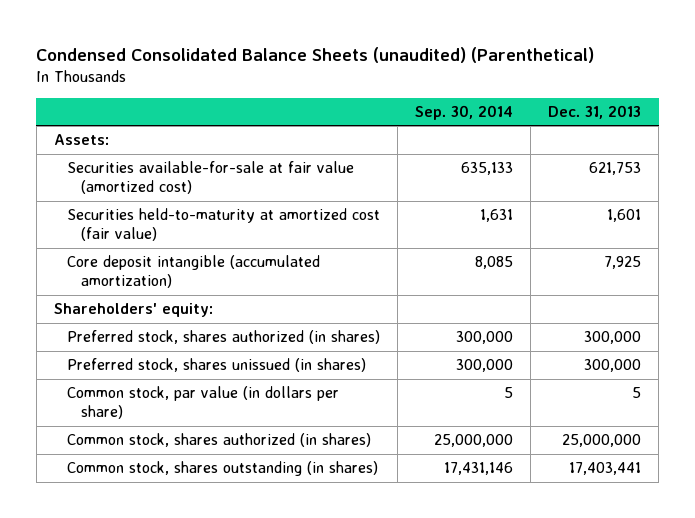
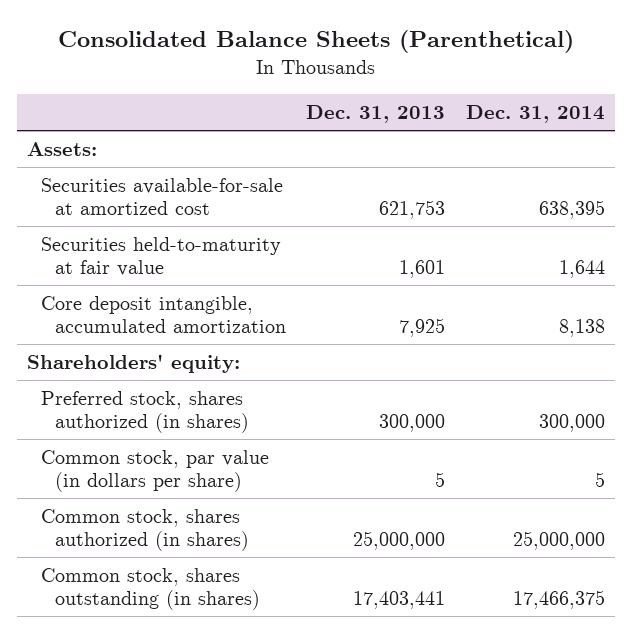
- Condensed Consolidated Balance Sheets (unaudited) (Parenthetical)
+ Consolidated Balance Sheets (Parenthetical)
- | Sep. 30, 2014 | Dec. 31, 2013
+ | Dec. 31, 2013 | Dec. 31, 2014
- Securities available-for-sale at fair value (amortized cost) | 635,133 | 621,753
- Securities held-to-maturity at amortized cost (fair value) | 1,631 | 1,601
- Core deposit intangible (accumulated amortization) | 8,085 | 7,925
+ Securities available-for-sale at amortized cost | 621,753 | 638,395
+ Securities held-to-maturity at fair value | 1,601 | 1,644
+ Core deposit intangible, accumulated amortization | 7,925 | 8,138
- Preferred stock, shares unissued (in shares) | 300,000 | 300,000

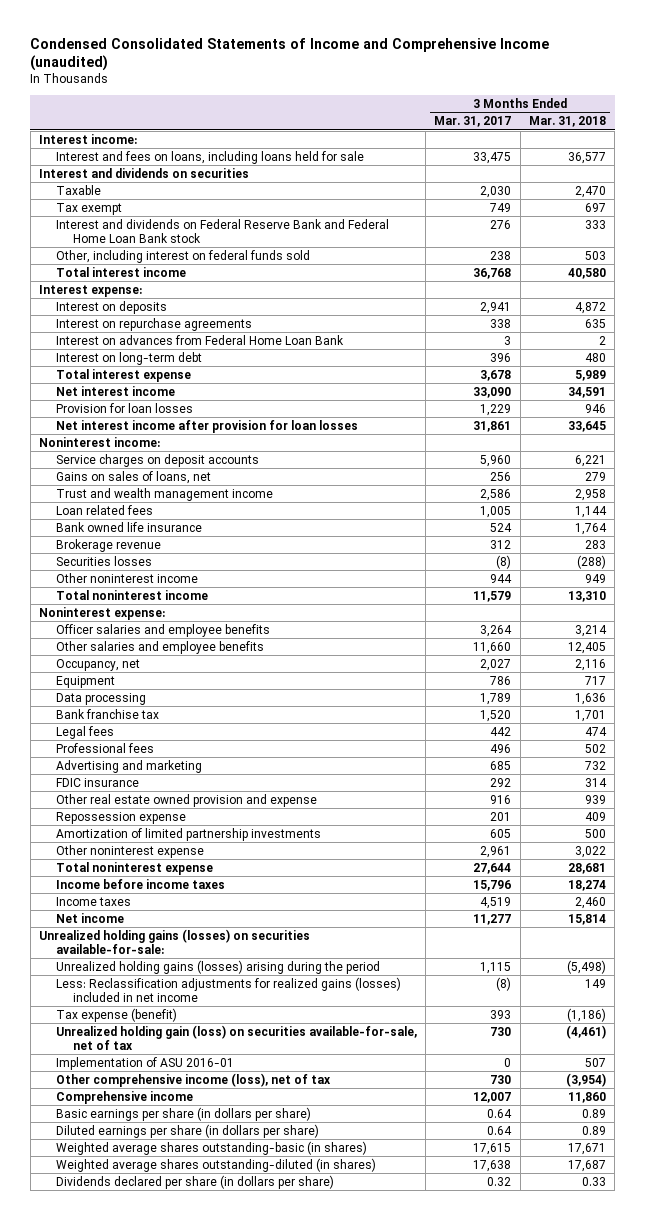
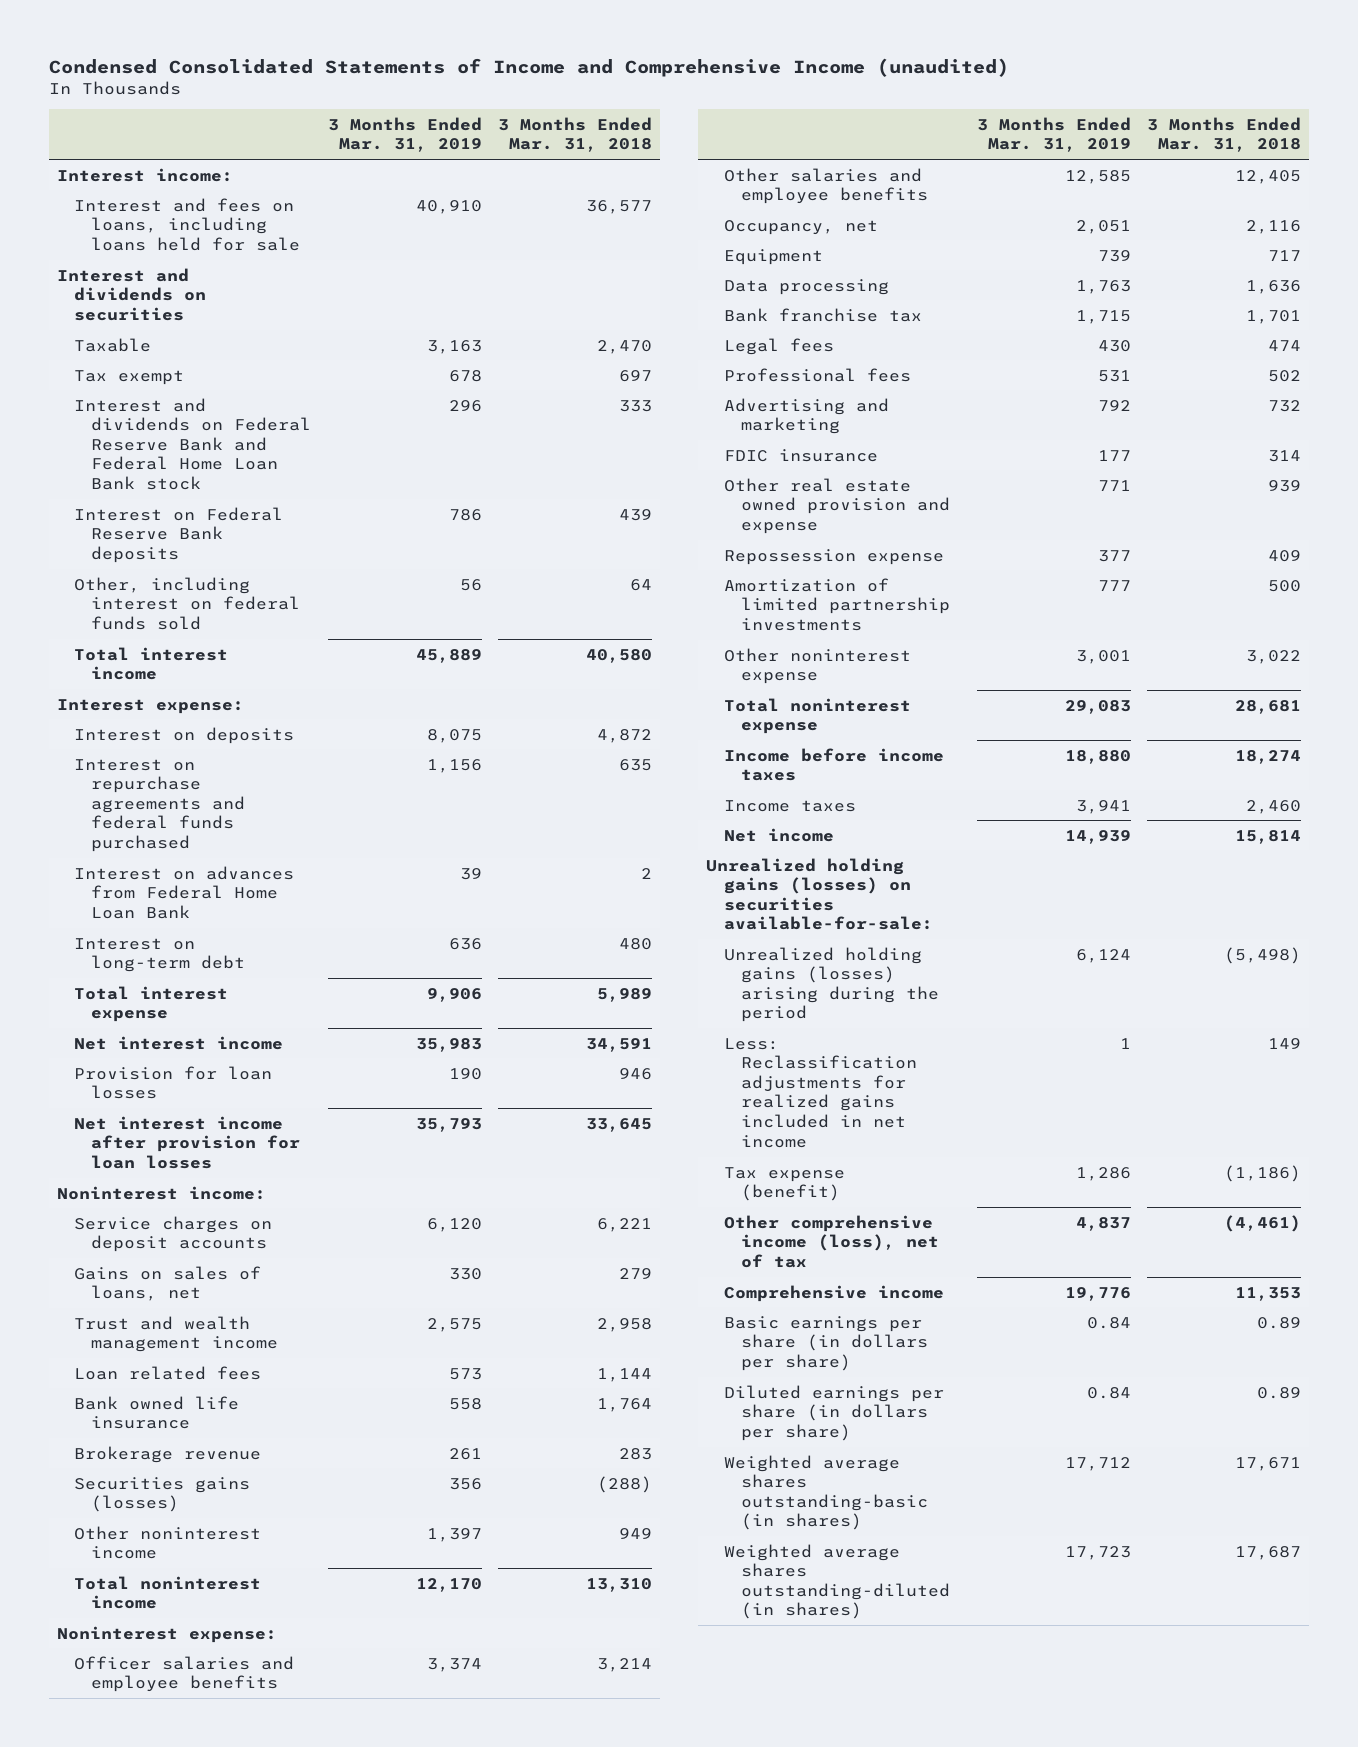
- | 3 Months Ended Mar. 31, 2017 | 3 Months Ended Mar. 31, 2018
+ | 3 Months Ended Mar. 31, 2019 | 3 Months Ended Mar. 31, 2018
- Other, including interest on federal funds sold | 238 | 503
+ Interest on Federal Reserve Bank deposits | 786 | 439
+ Other, including interest on federal funds sold | 56 | 64
- Interest on repurchase agreements | 338 | 635
+ Interest on repurchase agreements and federal funds purchased | 1,156 | 635
- Securities losses | (8) | (288)
+ Securities gains (losses) | 356 | (288)
- Less: Reclassification adjustments for realized gains (losses) included in net income | (8) | 149
+ Less: Reclassification adjustments for realized gains included in net income | 1 | 149
- Unrealized holding gain (loss) on securities available-for-sale, net of tax | 730 | (4,461)
- Implementation of ASU 2016-01 | 0 | 507
- Other comprehensive income (loss), net of tax | 730 | (3,954)
- Comprehensive income | 12,007 | 11,860
+ Other comprehensive income (loss), net of tax | 4,837 | (4,461)
+ Comprehensive income | 19,776 | 11,353
- Dividends declared per share (in dollars per share) | 0.32 | 0.33

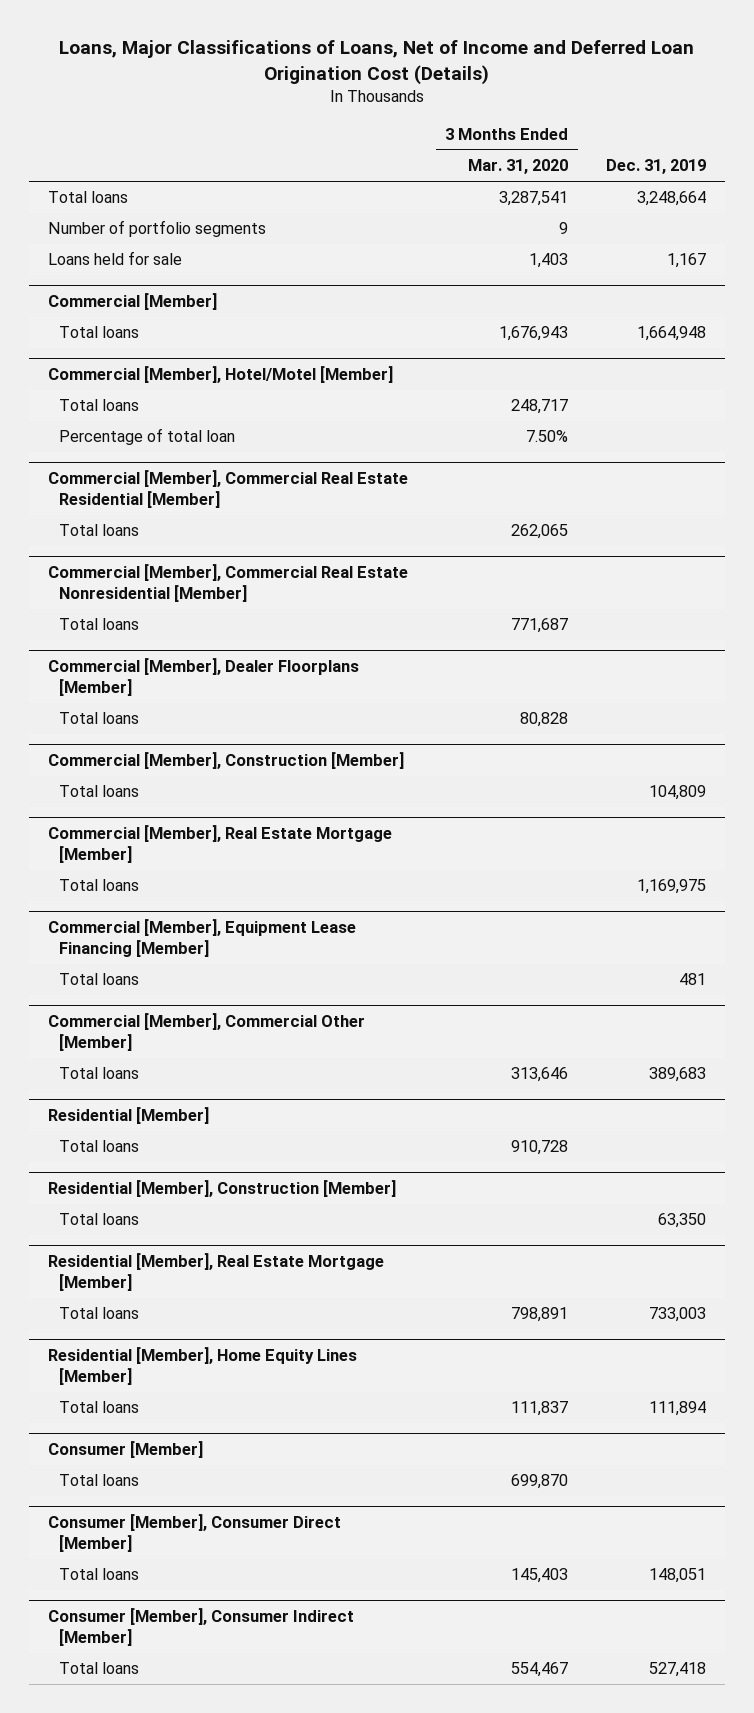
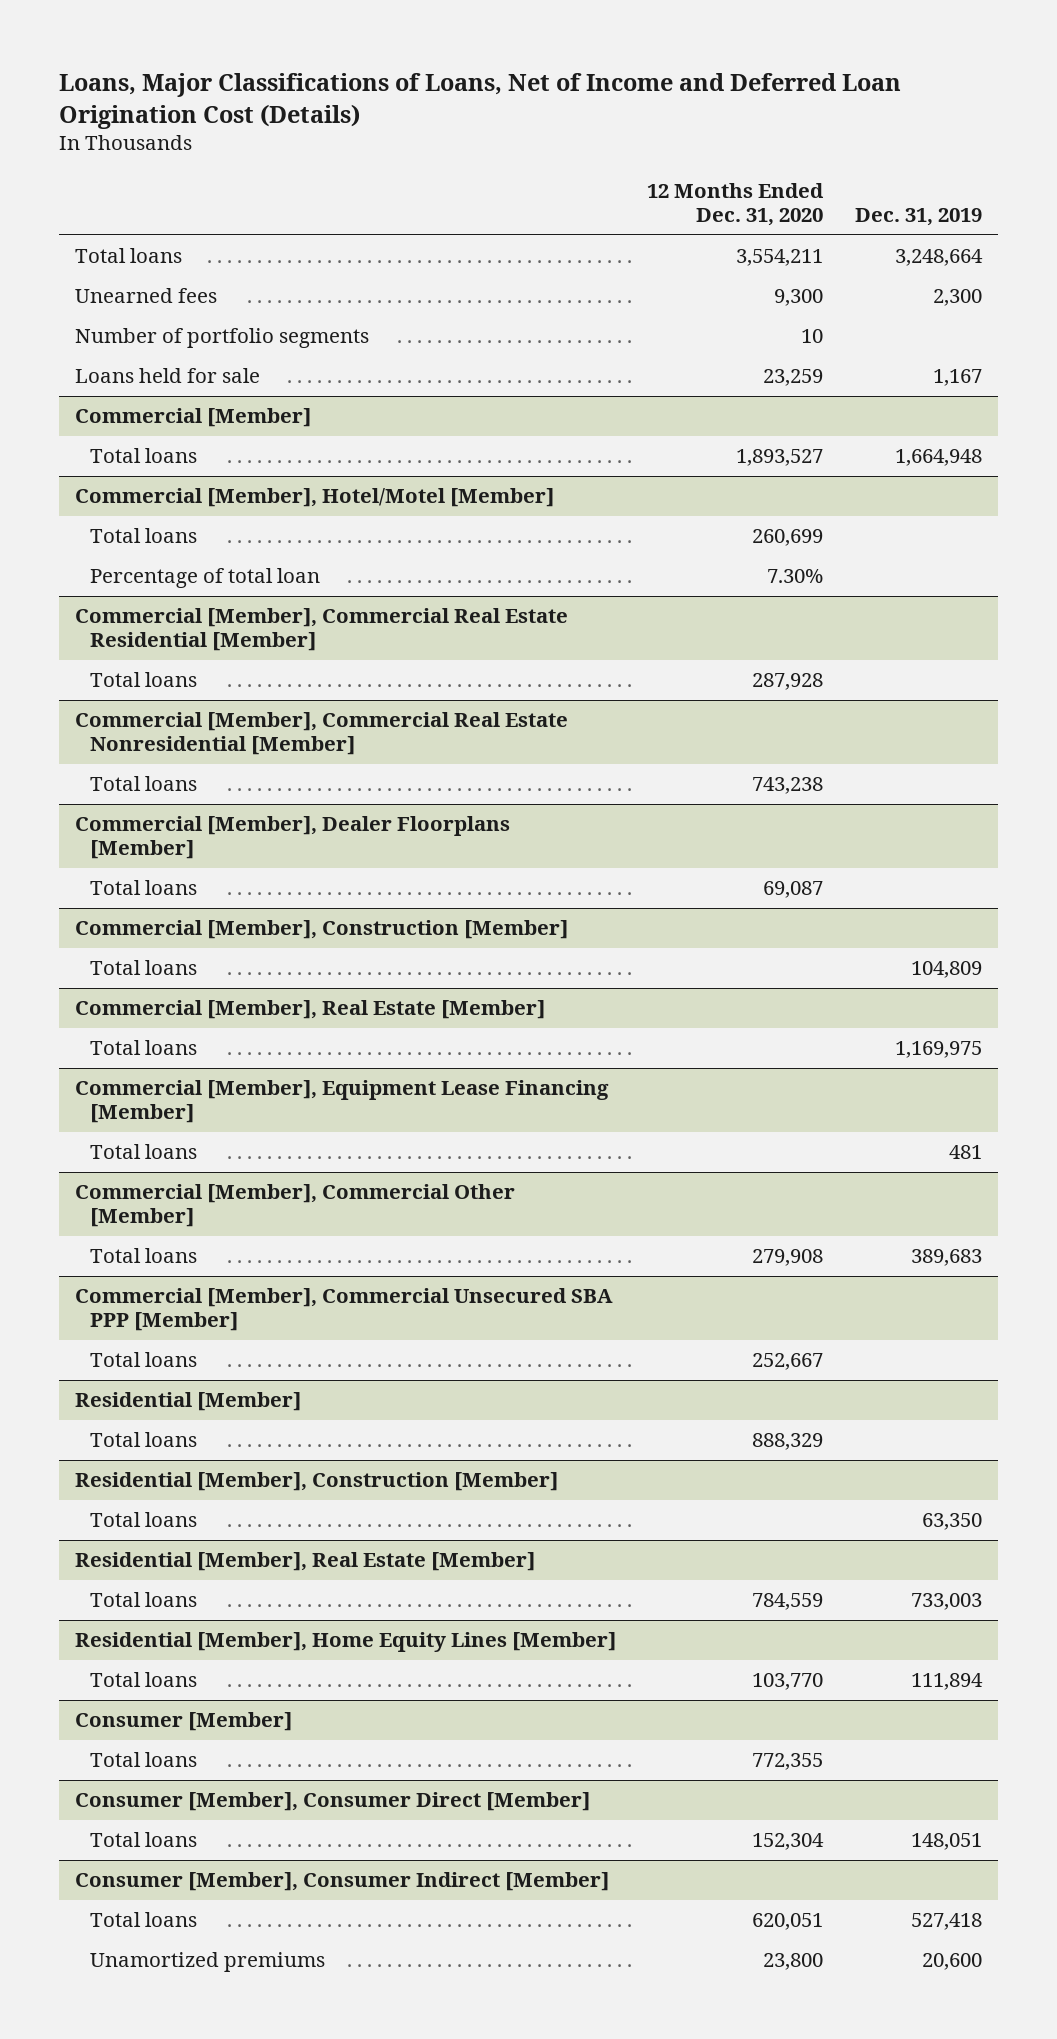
- | 3 Months Ended Mar. 31, 2020 | Dec. 31, 2019
+ | 12 Months Ended Dec. 31, 2020 | Dec. 31, 2019
+ Unearned fees | 9,300 | 2,300
- Commercial [Member], Real Estate Mortgage [Member]
+ Commercial [Member], Real Estate [Member]
+ Commercial [Member], Commercial Unsecured SBA PPP [Member]
+ Total loans | 252,667 |
- Residential [Member], Real Estate Mortgage [Member]
+ Residential [Member], Real Estate [Member]
@ Consumer [Member], Consumer Indirect [Member]
+ Unamortized premiums | 23,800 | 20,600

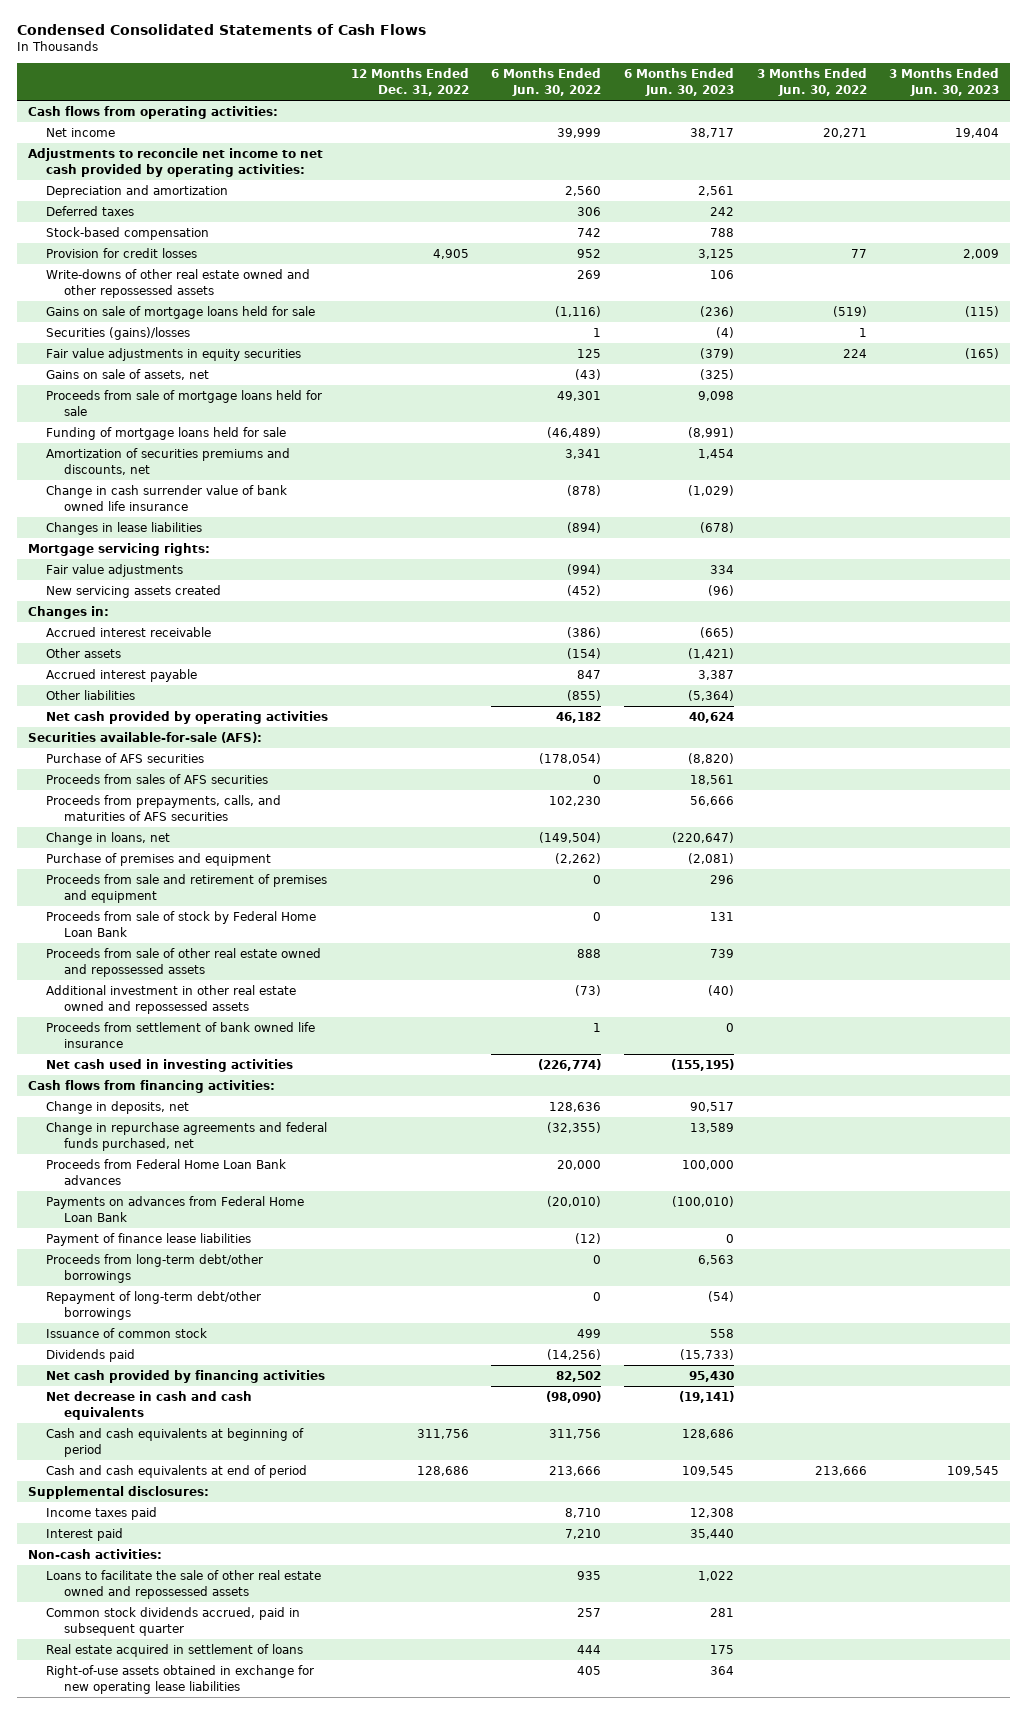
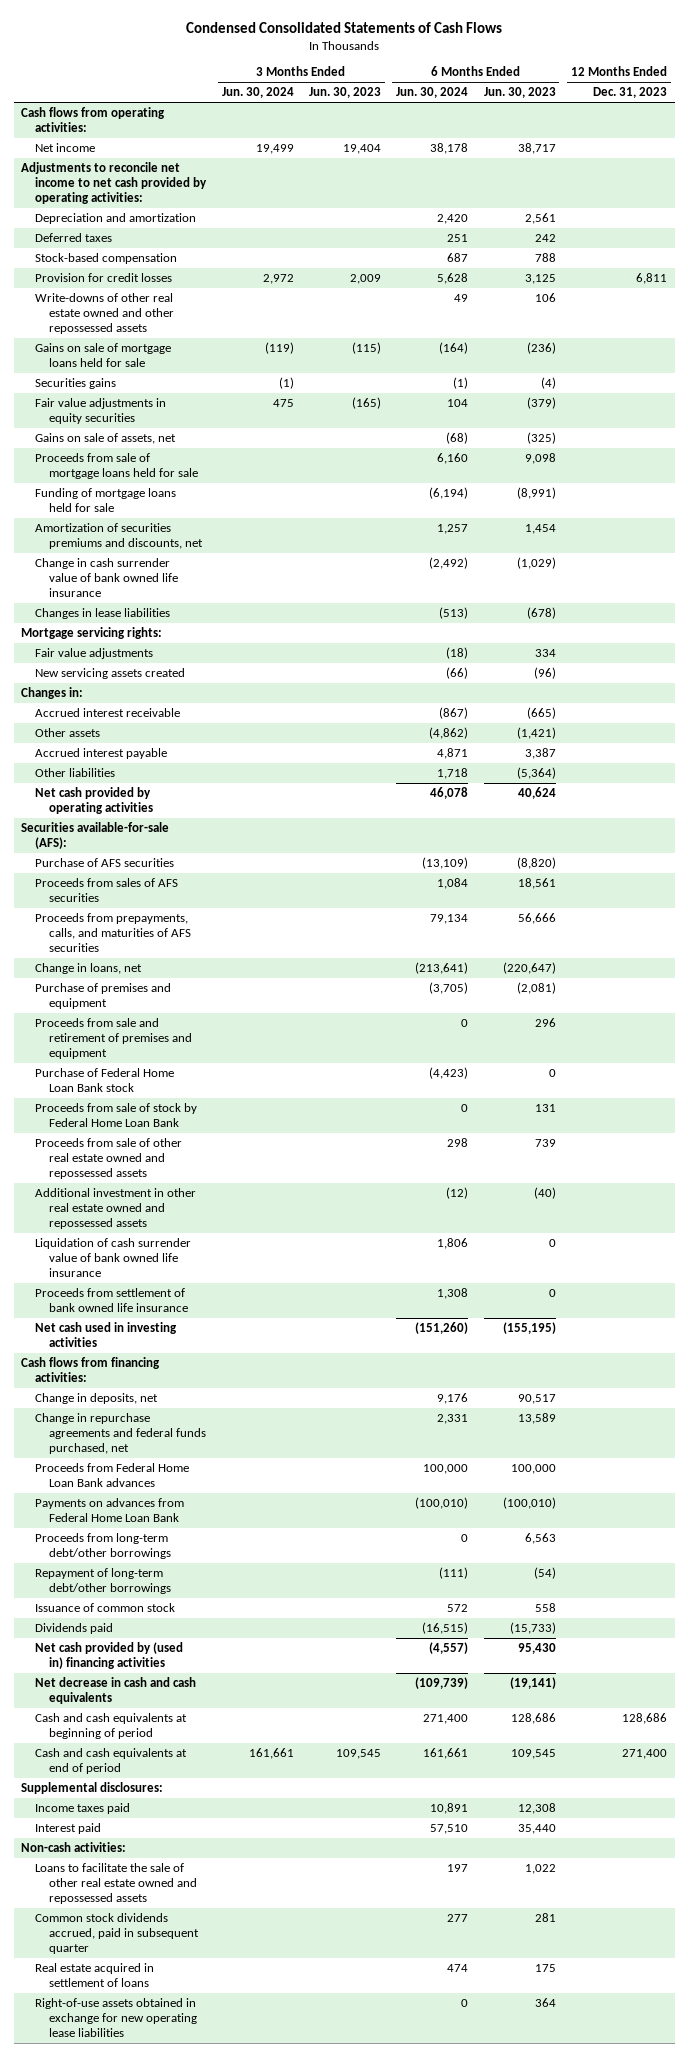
- | 12 Months Ended Dec. 31, 2022 | 6 Months Ended Jun. 30, 2022 | 6 Months Ended Jun. 30, 2023 | 3 Months Ended Jun. 30, 2022 | 3 Months Ended Jun. 30, 2023
+ | 3 Months Ended Jun. 30, 2024 | 3 Months Ended Jun. 30, 2023 | 6 Months Ended Jun. 30, 2024 | 6 Months Ended Jun. 30, 2023 | 12 Months Ended Dec. 31, 2023
- Securities (gains)/losses | | 1 | (4) | 1 |
+ Securities gains | (1) | | (1) | (4) |
+ Purchase of Federal Home Loan Bank stock | | | (4,423) | 0 |
+ Liquidation of cash surrender value of bank owned life insurance | | | 1,806 | 0 |
- Payment of finance lease liabilities | | (12) | 0 | |
- Net cash provided by financing activities | | 82,502 | 95,430 | |
+ Net cash provided by (used in) financing activities | | | (4,557) | 95,430 |

